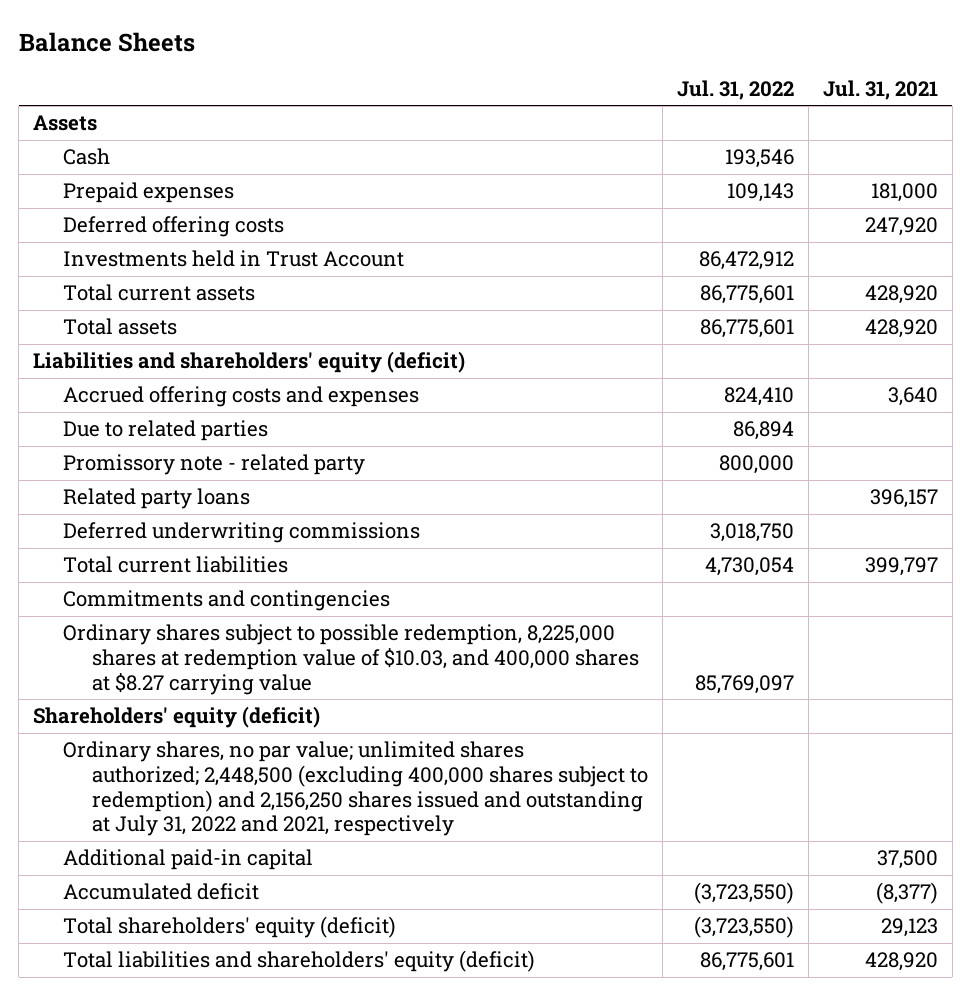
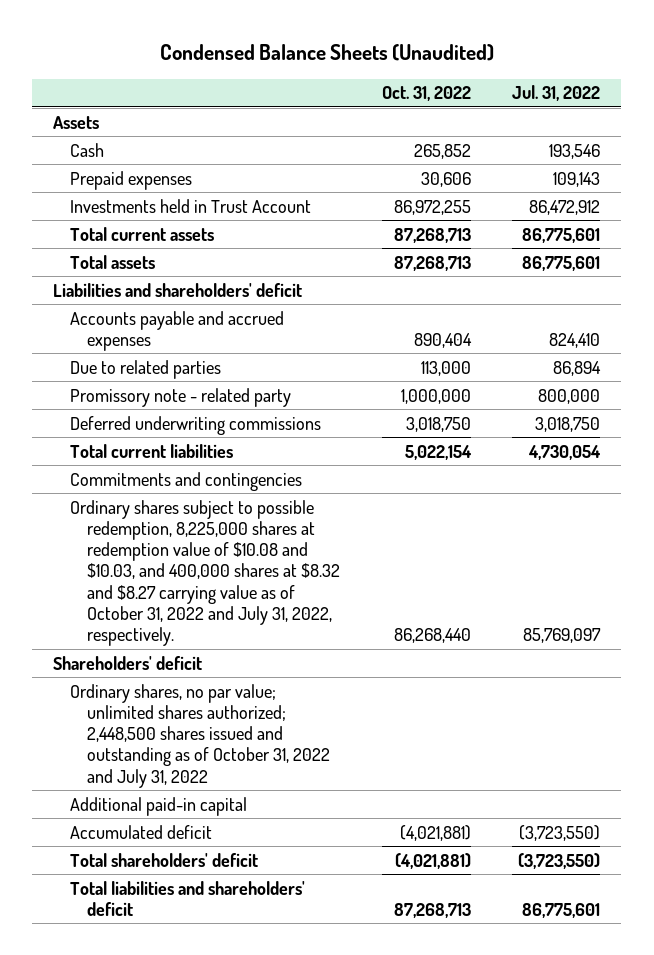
- Balance Sheets
+ Condensed Balance Sheets (Unaudited)
- | Jul. 31, 2022 | Jul. 31, 2021
+ | Oct. 31, 2022 | Jul. 31, 2022
- Deferred offering costs | | 247,920
- Liabilities and shareholders' equity (deficit)
- Accrued offering costs and expenses | 824,410 | 3,640
+ Liabilities and shareholders' deficit
+ Accounts payable and accrued expenses | 890,404 | 824,410
- Related party loans | | 396,157
- Ordinary shares subject to possible redemption, 8,225,000 shares at redemption value of $10.03, and 400,000 shares at $8.27 carrying value | 85,769,097 |
- Shareholders' equity (deficit)
- Ordinary shares, no par value; unlimited shares authorized; 2,448,500 (excluding 400,000 shares subject to redemption) and 2,156,250 shares issued and outstanding at July 31, 2022 and 2021, respectively
+ Ordinary shares subject to possible redemption, 8,225,000 shares at redemption value of $10.08 and $10.03, and 400,000 shares at $8.32 and $8.27 carrying value as of October 31, 2022 and July 31, 2022, respectively. | 86,268,440 | 85,769,097
+ Shareholders' deficit
+ Ordinary shares, no par value; unlimited shares authorized; 2,448,500 shares issued and outstanding as of October 31, 2022 and July 31, 2022
- Total shareholders' equity (deficit) | (3,723,550) | 29,123
- Total liabilities and shareholders' equity (deficit) | 86,775,601 | 428,920
+ Total shareholders' deficit | (4,021,881) | (3,723,550)
+ Total liabilities and shareholders' deficit | 87,268,713 | 86,775,601

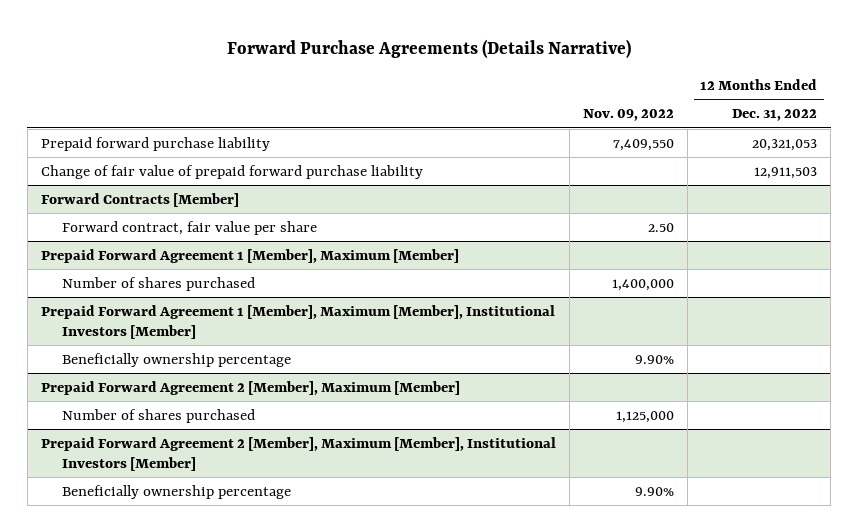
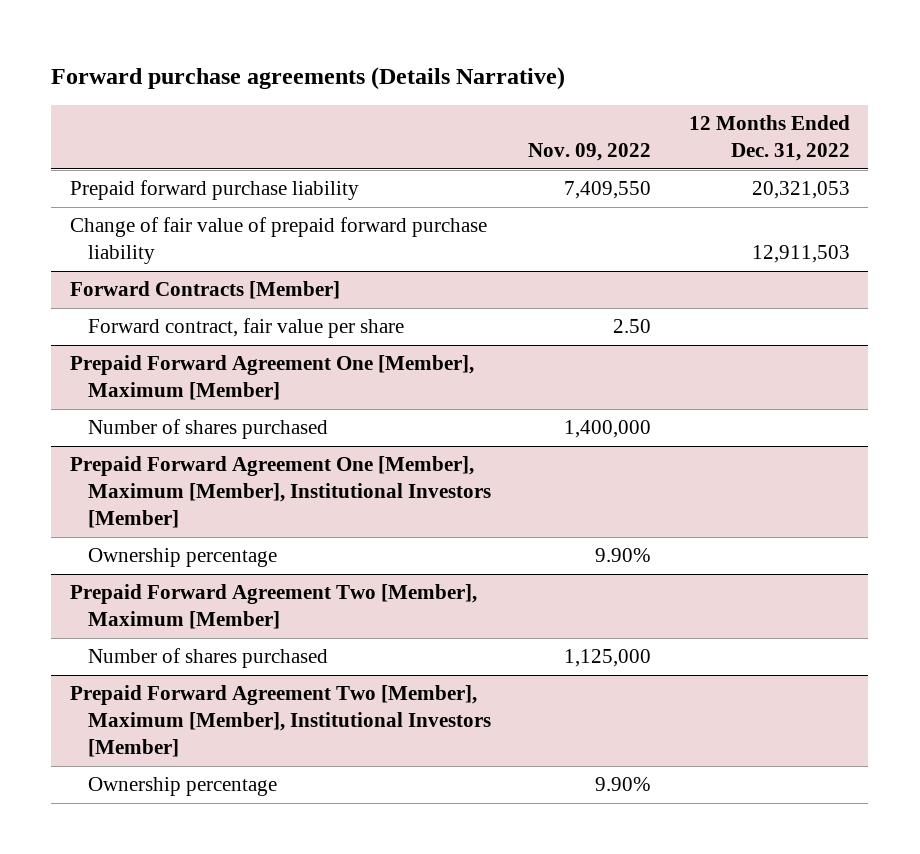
- Forward Purchase Agreements (Details Narrative)
+ Forward purchase agreements (Details Narrative)
- Prepaid Forward Agreement 1 [Member], Maximum [Member]
+ Prepaid Forward Agreement One [Member], Maximum [Member]
- Prepaid Forward Agreement 1 [Member], Maximum [Member], Institutional Investors [Member]
- Beneficially ownership percentage | 9.90% |
- Prepaid Forward Agreement 2 [Member], Maximum [Member]
+ Prepaid Forward Agreement One [Member], Maximum [Member], Institutional Investors [Member]
+ Ownership percentage | 9.90% |
+ Prepaid Forward Agreement Two [Member], Maximum [Member]
- Prepaid Forward Agreement 2 [Member], Maximum [Member], Institutional Investors [Member]
- Beneficially ownership percentage | 9.90% |
+ Prepaid Forward Agreement Two [Member], Maximum [Member], Institutional Investors [Member]
+ Ownership percentage | 9.90% |

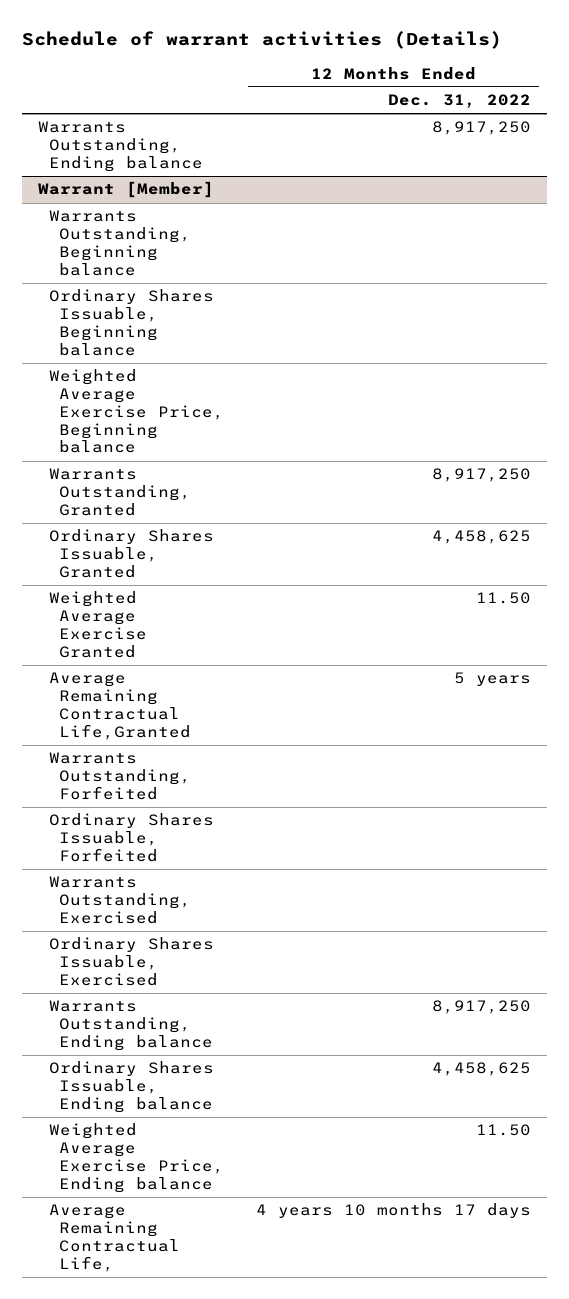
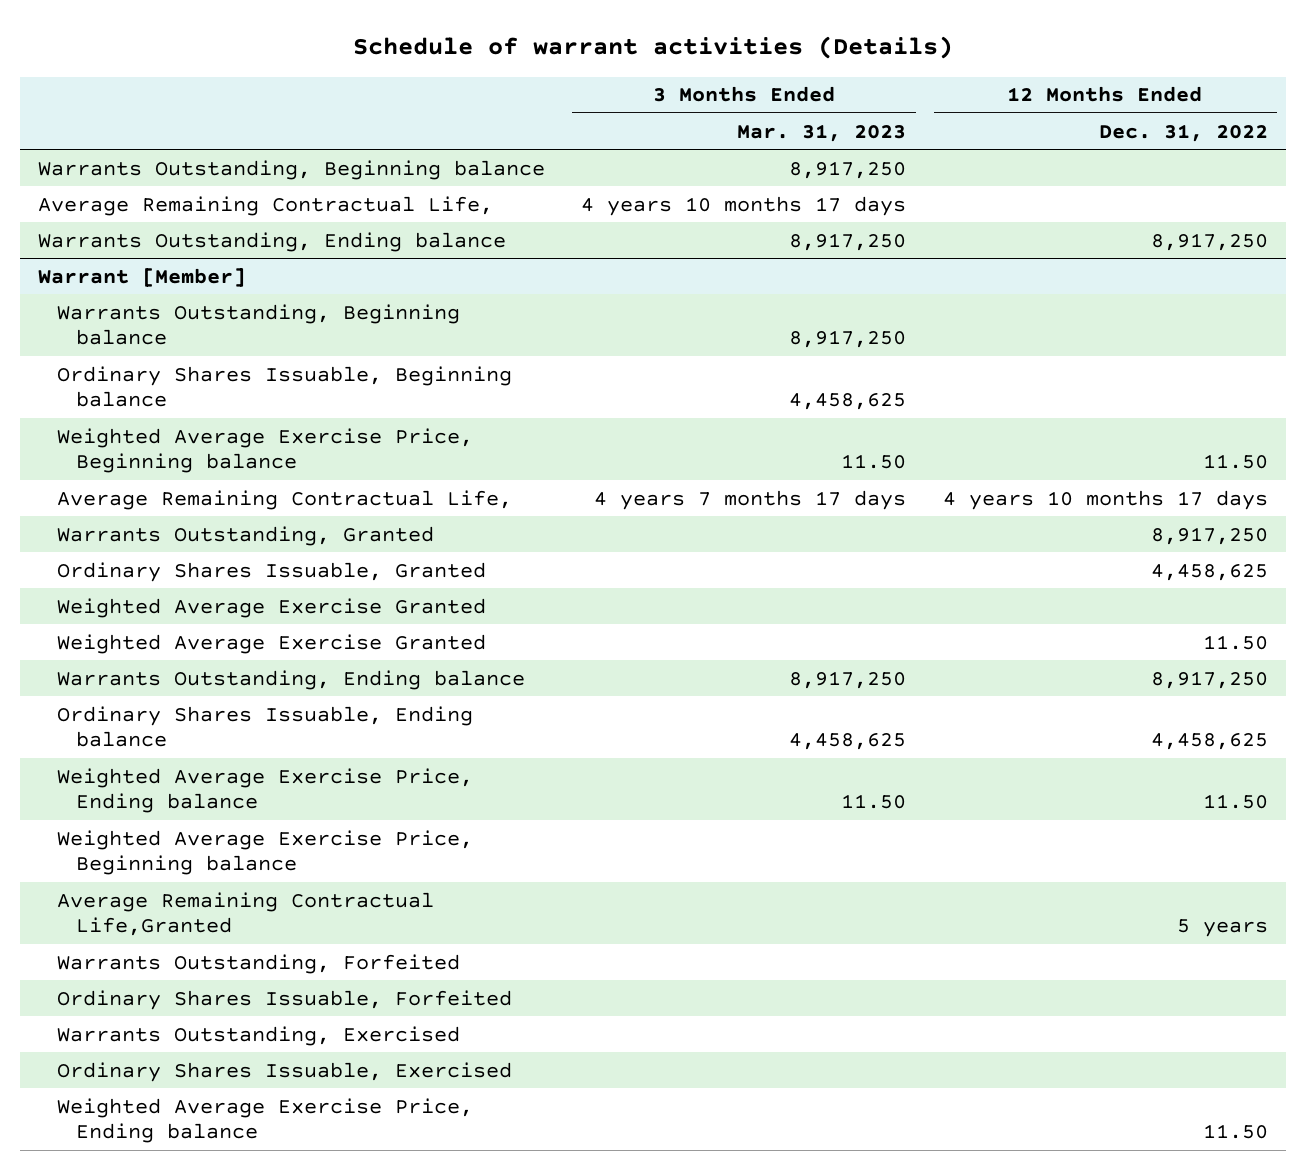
- | 12 Months Ended Dec. 31, 2022
+ | 3 Months Ended Mar. 31, 2023 | 12 Months Ended Dec. 31, 2022
+ Warrants Outstanding, Beginning balance | 8,917,250 |
+ Average Remaining Contractual Life, | 4 years 10 months 17 days |
@ Warrant [Member]
+ Weighted Average Exercise Price, Beginning balance | 11.50 | 11.50
moved up: Average Remaining Contractual Life, | 4 years 7 months 17 days | 4 years 10 months 17 days
+ Weighted Average Exercise Granted
moved up: Warrants Outstanding, Ending balance | 8,917,250 | 8,917,250
moved up: Ordinary Shares Issuable, Ending balance | 4,458,625 | 4,458,625
+ Weighted Average Exercise Price, Ending balance | 11.50 | 11.50
moved down: Weighted Average Exercise Price, Beginning balance

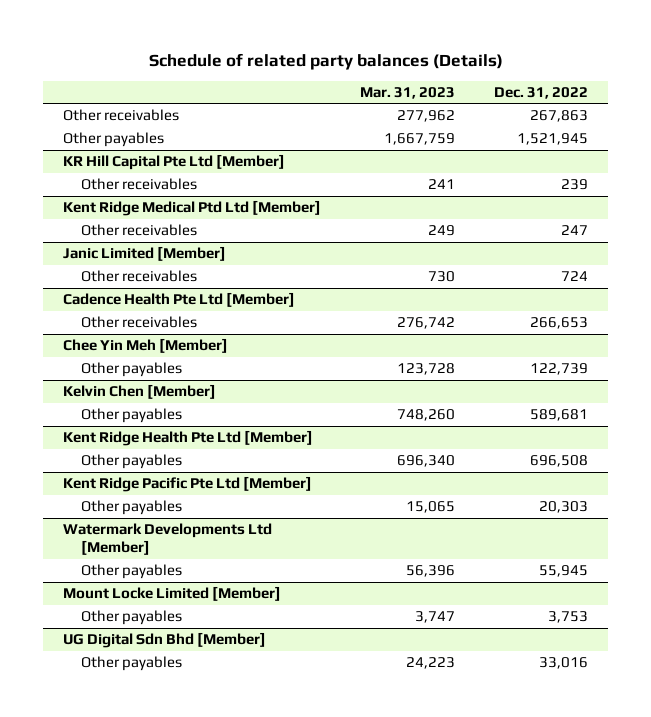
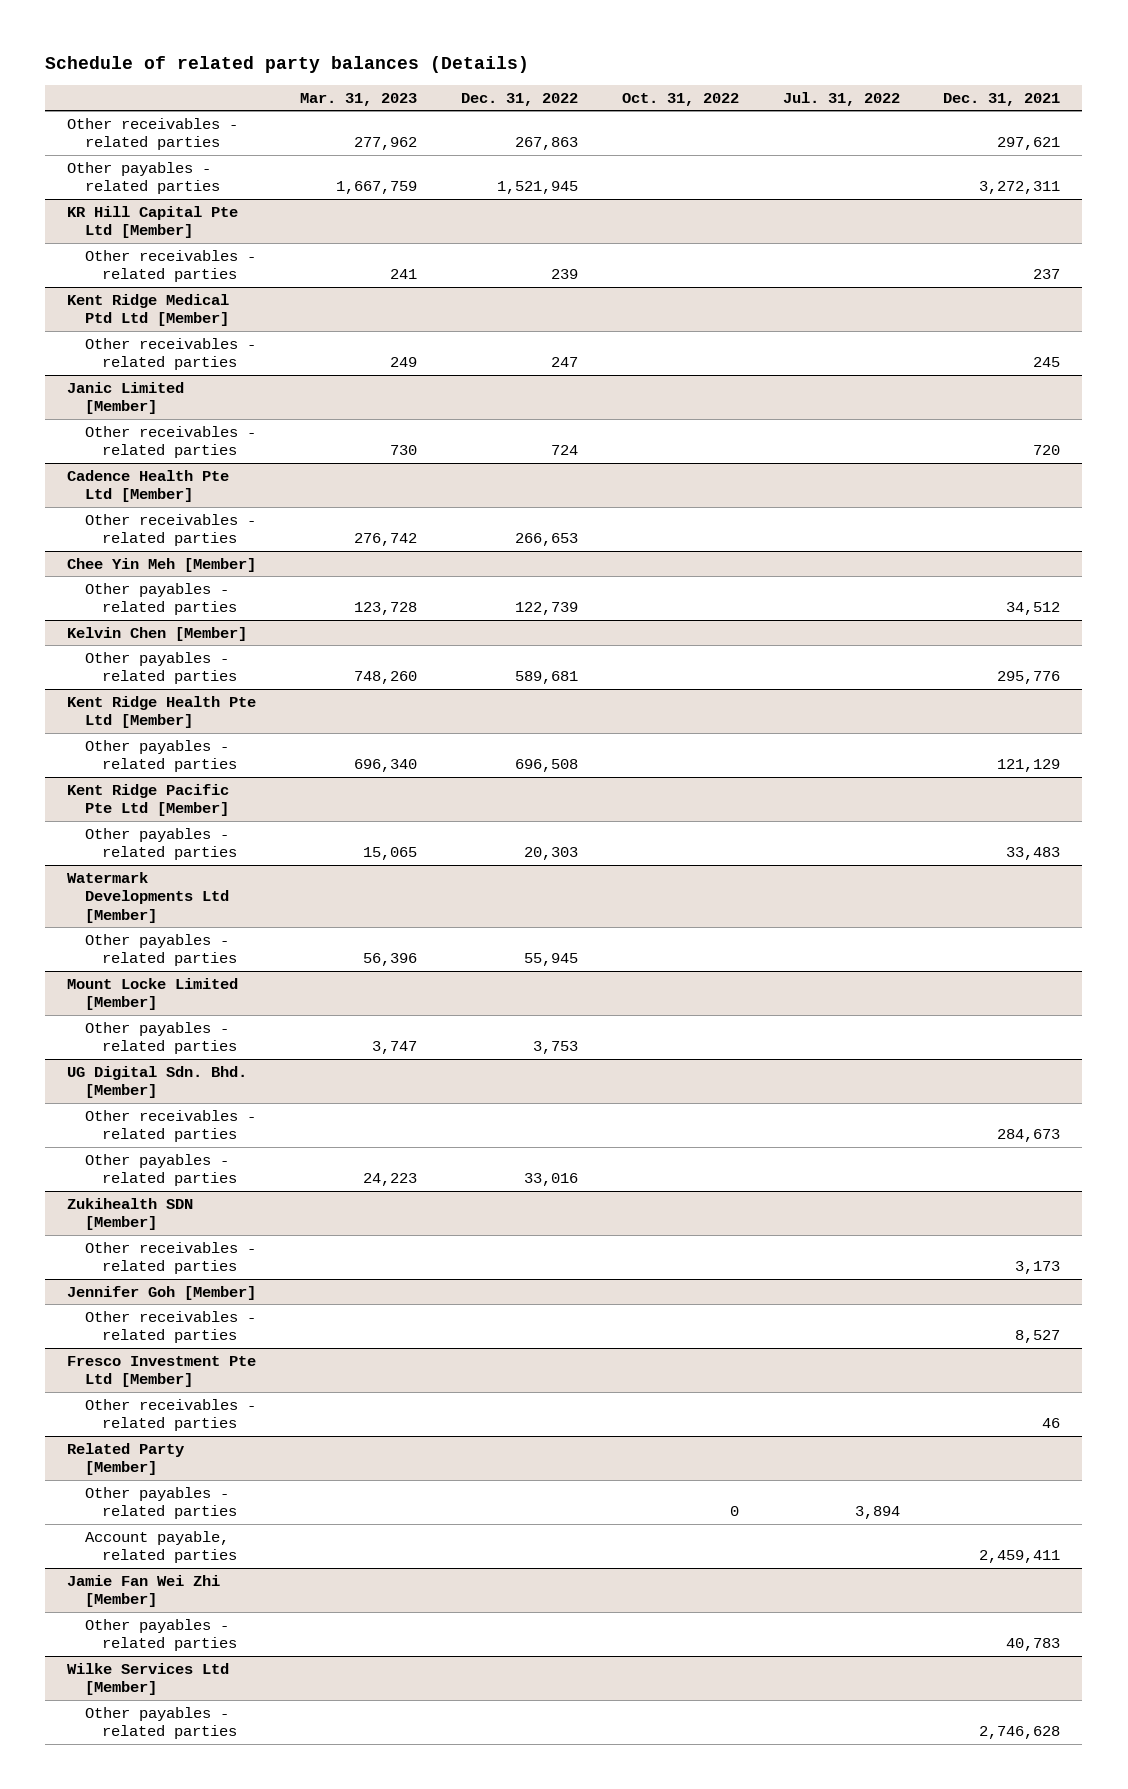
- | Mar. 31, 2023 | Dec. 31, 2022
+ | Mar. 31, 2023 | Dec. 31, 2022 | Oct. 31, 2022 | Jul. 31, 2022 | Dec. 31, 2021
- Other receivables | 277,962 | 267,863
- Other payables | 1,667,759 | 1,521,945
+ Other receivables - related parties | 277,962 | 267,863 | | | 297,621
+ Other payables - related parties | 1,667,759 | 1,521,945 | | | 3,272,311
@ KR Hill Capital Pte Ltd [Member]
- Other receivables | 241 | 239
+ Other receivables - related parties | 241 | 239 | | | 237
@ Kent Ridge Medical Ptd Ltd [Member]
- Other receivables | 249 | 247
+ Other receivables - related parties | 249 | 247 | | | 245
@ Janic Limited [Member]
- Other receivables | 730 | 724
+ Other receivables - related parties | 730 | 724 | | | 720
@ Cadence Health Pte Ltd [Member]
- Other receivables | 276,742 | 266,653
+ Other receivables - related parties | 276,742 | 266,653 | | |
@ Chee Yin Meh [Member]
- Other payables | 123,728 | 122,739
+ Other payables - related parties | 123,728 | 122,739 | | | 34,512
@ Kelvin Chen [Member]
- Other payables | 748,260 | 589,681
+ Other payables - related parties | 748,260 | 589,681 | | | 295,776
@ Kent Ridge Health Pte Ltd [Member]
- Other payables | 696,340 | 696,508
+ Other payables - related parties | 696,340 | 696,508 | | | 121,129
@ Kent Ridge Pacific Pte Ltd [Member]
- Other payables | 15,065 | 20,303
+ Other payables - related parties | 15,065 | 20,303 | | | 33,483
@ Watermark Developments Ltd [Member]
- Other payables | 56,396 | 55,945
+ Other payables - related parties | 56,396 | 55,945 | | |
@ Mount Locke Limited [Member]
- Other payables | 3,747 | 3,753
- UG Digital Sdn Bhd [Member]
- Other payables | 24,223 | 33,016
@ Mount Locke Limited [Member]
+ Other payables - related parties | 3,747 | 3,753 | | |
+ UG Digital Sdn. Bhd. [Member]
+ Other receivables - related parties | | | | | 284,673
+ Other payables - related parties | 24,223 | 33,016 | | |
+ Zukihealth SDN [Member]
+ Other receivables - related parties | | | | | 3,173
+ Jennifer Goh [Member]
+ Other receivables - related parties | | | | | 8,527
+ Fresco Investment Pte Ltd [Member]
+ Other receivables - related parties | | | | | 46
+ Related Party [Member]
+ Other payables - related parties | | | 0 | 3,894 |
+ Account payable, related parties | | | | | 2,459,411
+ Jamie Fan Wei Zhi [Member]
+ Other payables - related parties | | | | | 40,783
+ Wilke Services Ltd [Member]
+ Other payables - related parties | | | | | 2,746,628

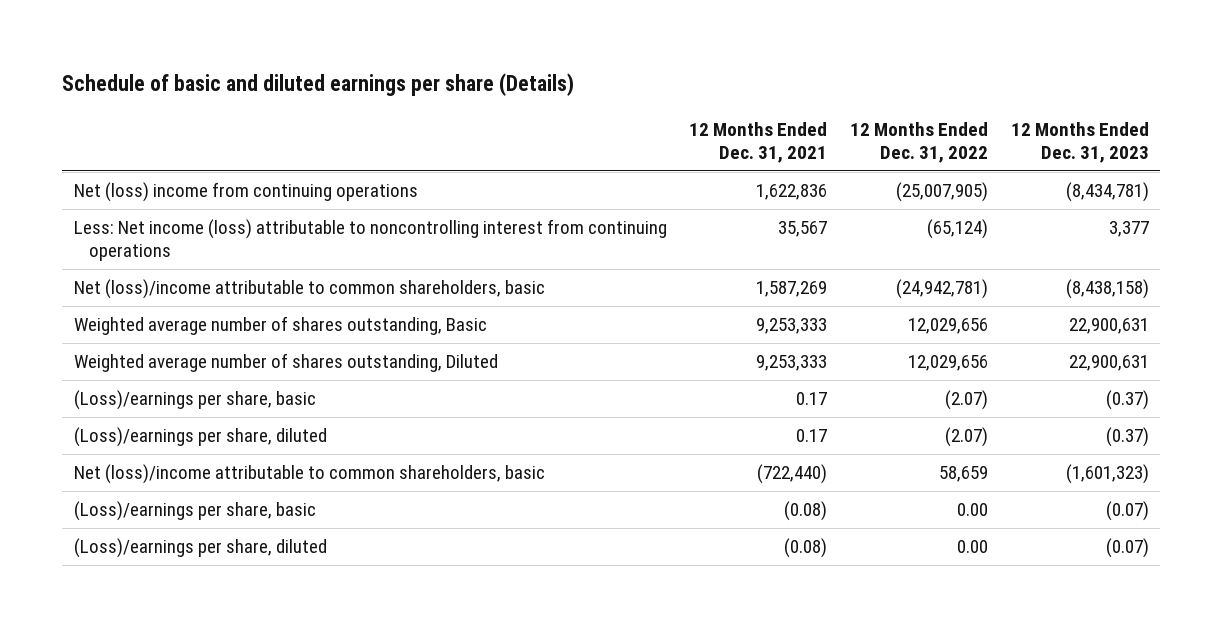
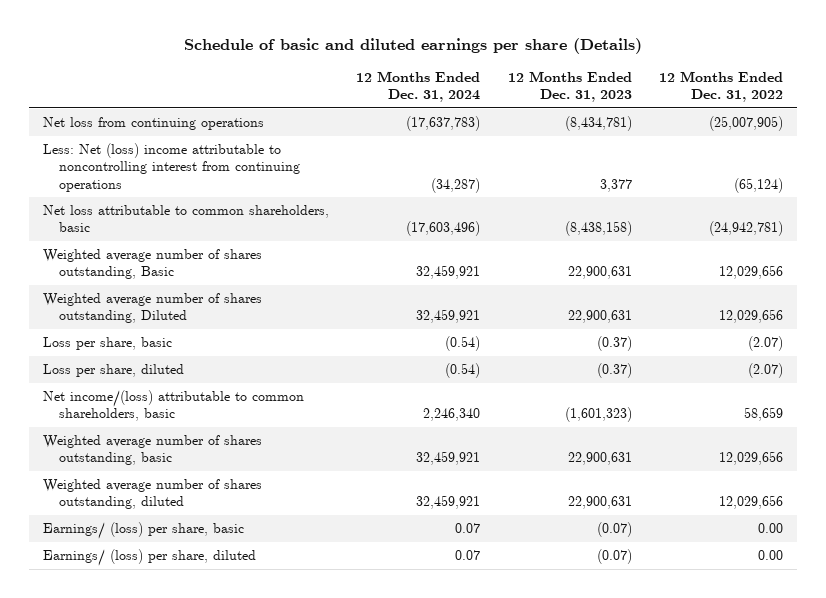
- | 12 Months Ended Dec. 31, 2021 | 12 Months Ended Dec. 31, 2022 | 12 Months Ended Dec. 31, 2023
+ | 12 Months Ended Dec. 31, 2024 | 12 Months Ended Dec. 31, 2023 | 12 Months Ended Dec. 31, 2022
- Net (loss) income from continuing operations | 1,622,836 | (25,007,905) | (8,434,781)
- Less: Net income (loss) attributable to noncontrolling interest from continuing operations | 35,567 | (65,124) | 3,377
- Net (loss)/income attributable to common shareholders, basic | 1,587,269 | (24,942,781) | (8,438,158)
+ Net loss from continuing operations | (17,637,783) | (8,434,781) | (25,007,905)
+ Less: Net (loss) income attributable to noncontrolling interest from continuing operations | (34,287) | 3,377 | (65,124)
+ Net loss attributable to common shareholders, basic | (17,603,496) | (8,438,158) | (24,942,781)
- (Loss)/earnings per share, basic | 0.17 | (2.07) | (0.37)
- (Loss)/earnings per share, diluted | 0.17 | (2.07) | (0.37)
- Net (loss)/income attributable to common shareholders, basic | (722,440) | 58,659 | (1,601,323)
- (Loss)/earnings per share, basic | (0.08) | 0.00 | (0.07)
- (Loss)/earnings per share, diluted | (0.08) | 0.00 | (0.07)
+ Loss per share, basic | (0.54) | (0.37) | (2.07)
+ Loss per share, diluted | (0.54) | (0.37) | (2.07)
+ Net income/(loss) attributable to common shareholders, basic | 2,246,340 | (1,601,323) | 58,659
+ Weighted average number of shares outstanding, basic | 32,459,921 | 22,900,631 | 12,029,656
+ Weighted average number of shares outstanding, diluted | 32,459,921 | 22,900,631 | 12,029,656
+ Earnings/ (loss) per share, basic | 0.07 | (0.07) | 0.00
+ Earnings/ (loss) per share, diluted | 0.07 | (0.07) | 0.00

